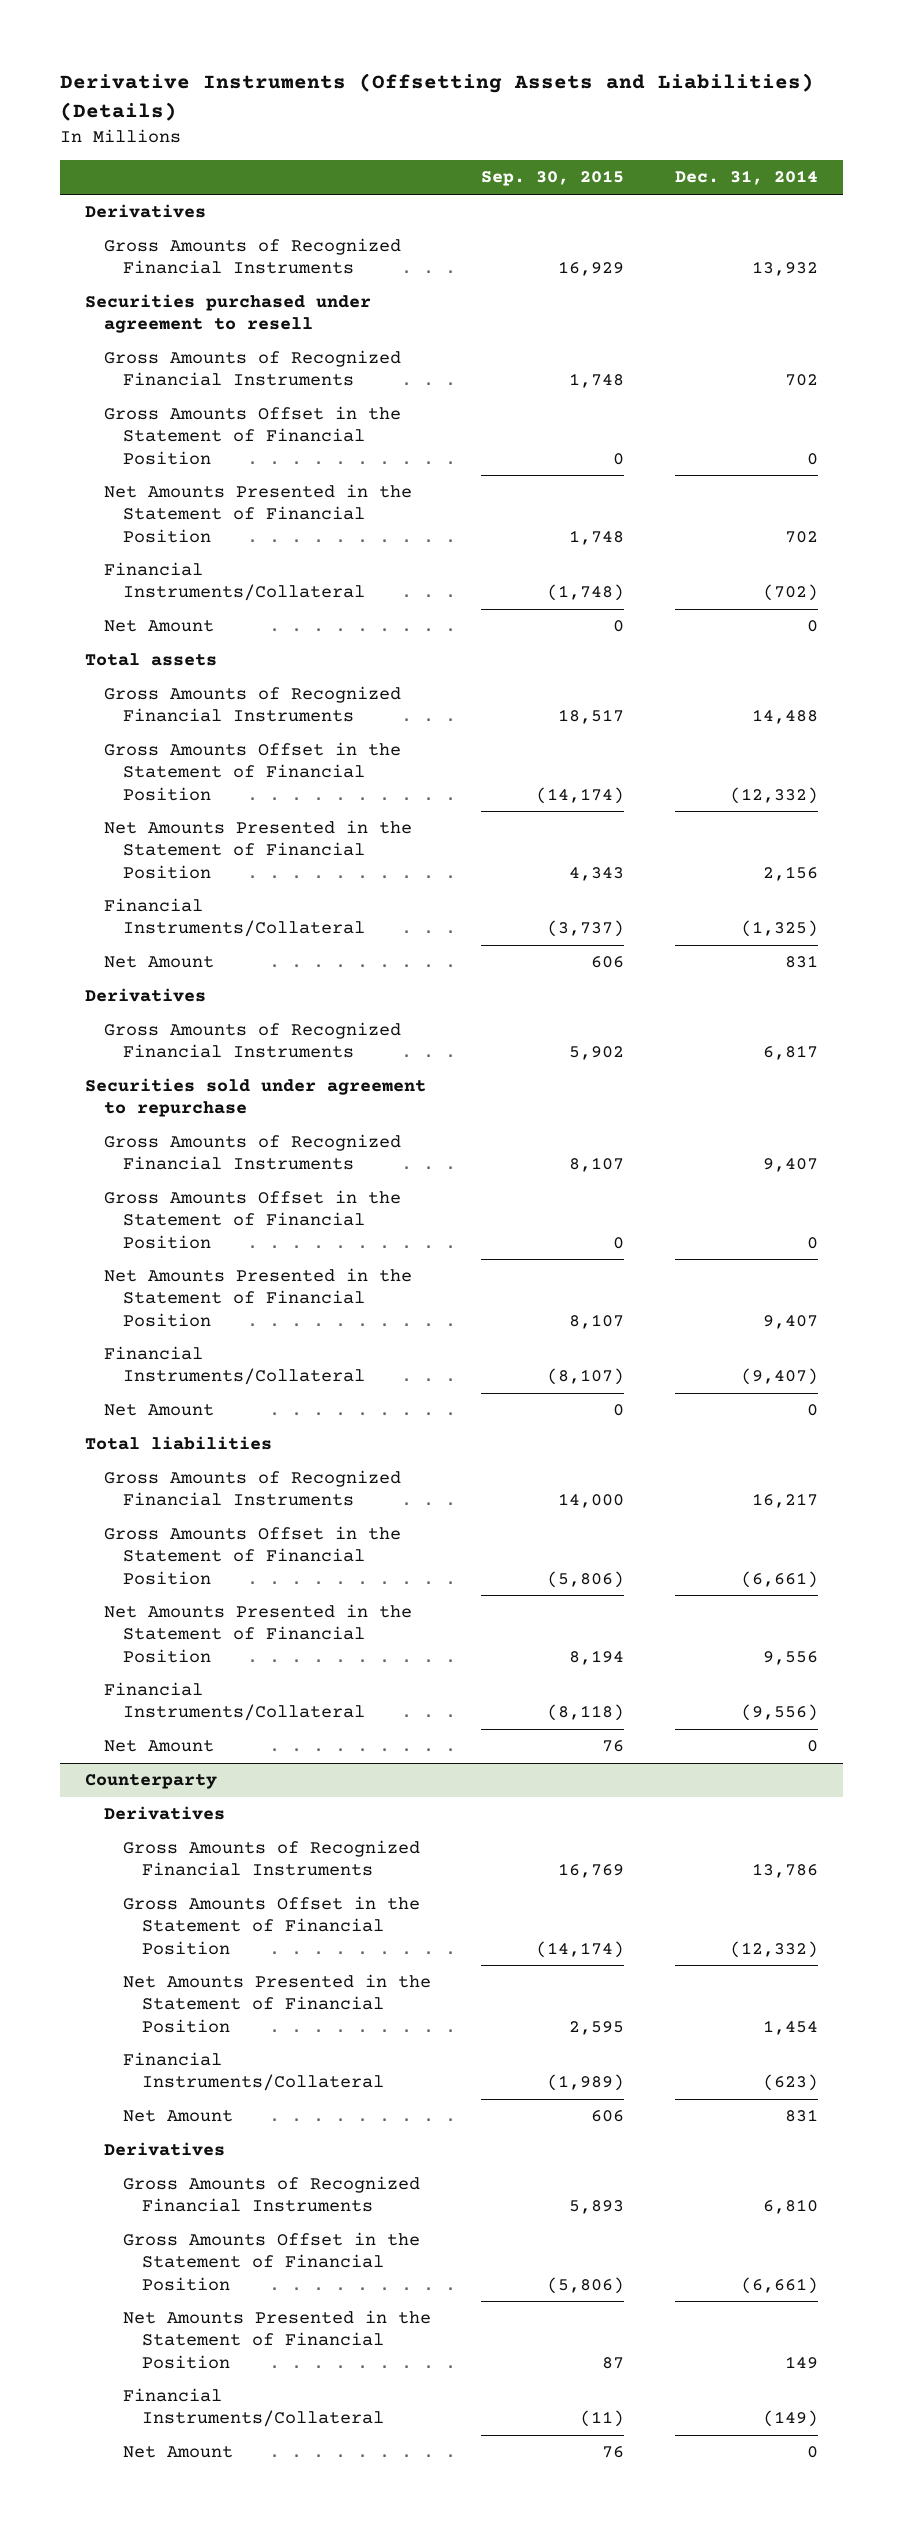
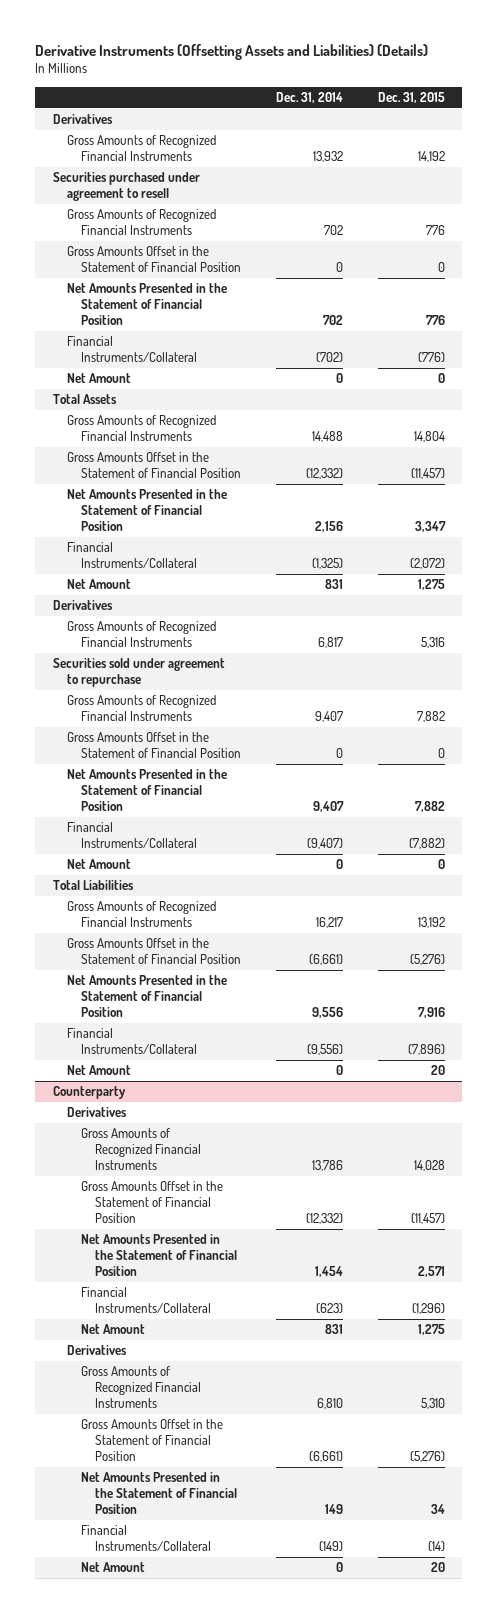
- | Sep. 30, 2015 | Dec. 31, 2014
+ | Dec. 31, 2014 | Dec. 31, 2015
- Total assets
+ Total Assets
- Total liabilities
+ Total Liabilities

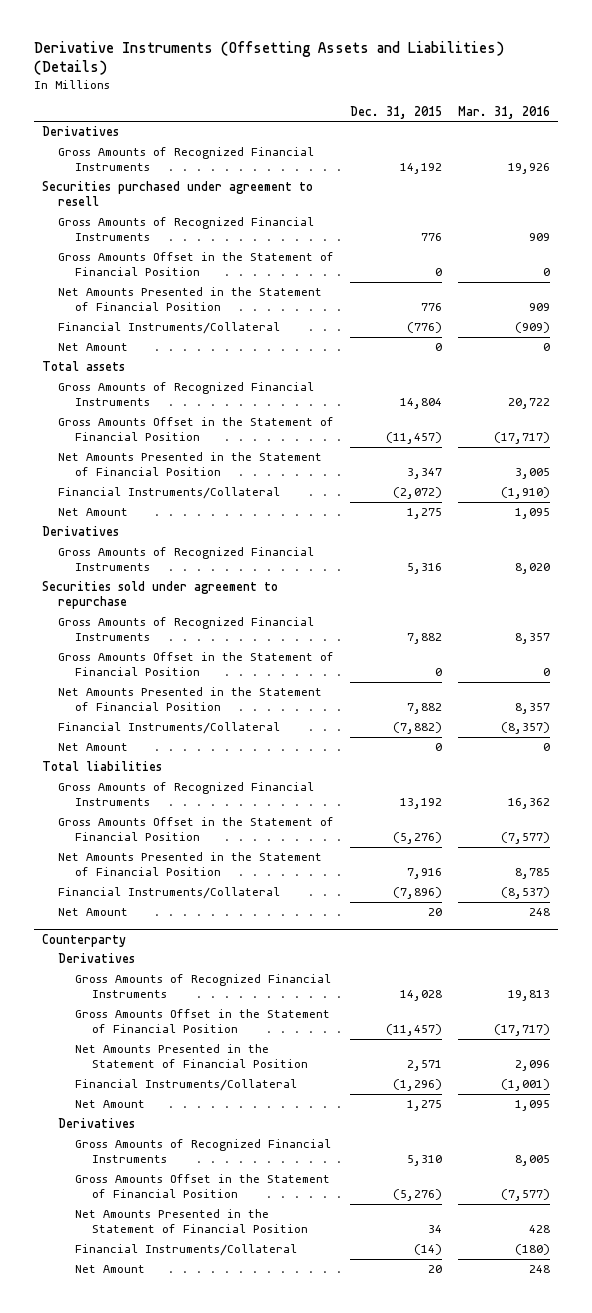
- | Dec. 31, 2014 | Dec. 31, 2015
+ | Dec. 31, 2015 | Mar. 31, 2016
- Total Assets
+ Total assets
- Total Liabilities
+ Total liabilities

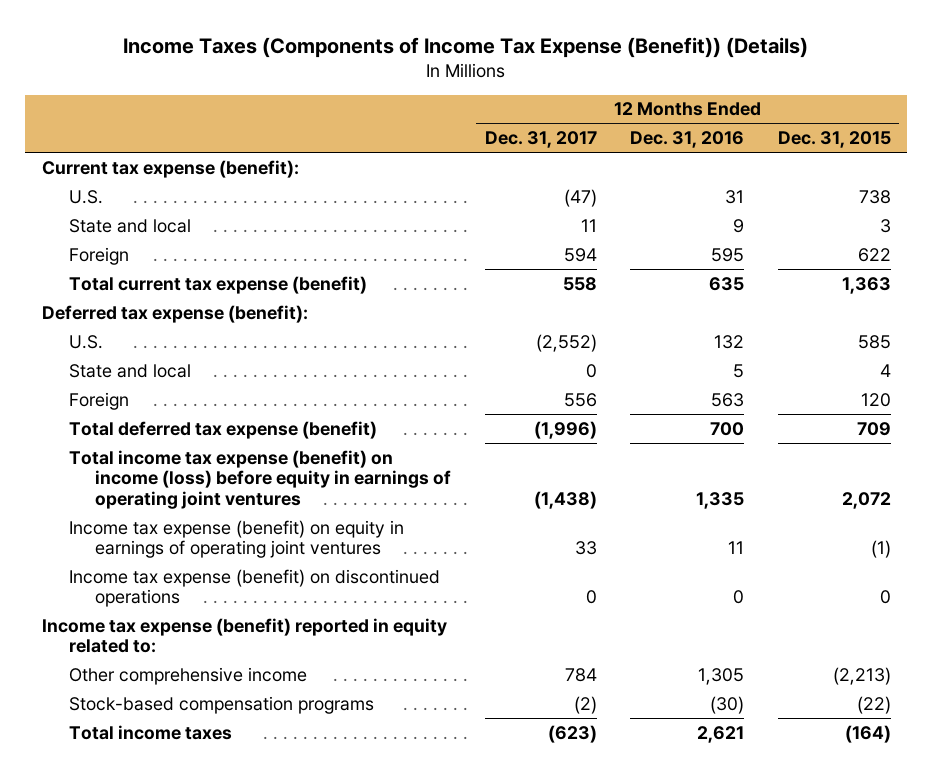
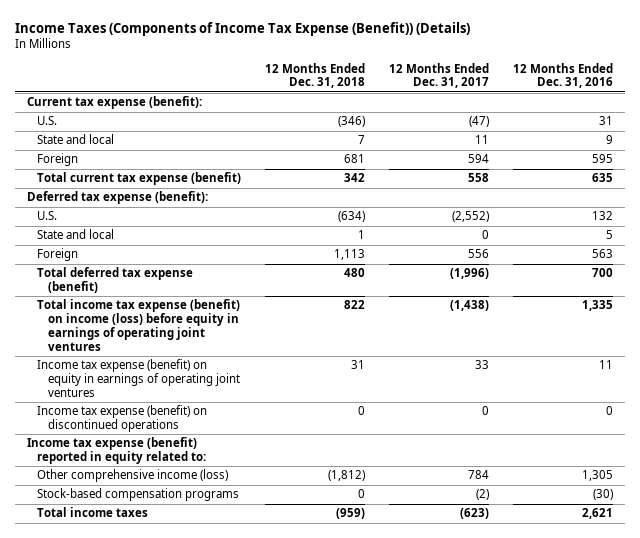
- | 12 Months Ended Dec. 31, 2017 | 12 Months Ended Dec. 31, 2016 | 12 Months Ended Dec. 31, 2015
+ | 12 Months Ended Dec. 31, 2018 | 12 Months Ended Dec. 31, 2017 | 12 Months Ended Dec. 31, 2016
- Other comprehensive income | 784 | 1,305 | (2,213)
+ Other comprehensive income (loss) | (1,812) | 784 | 1,305

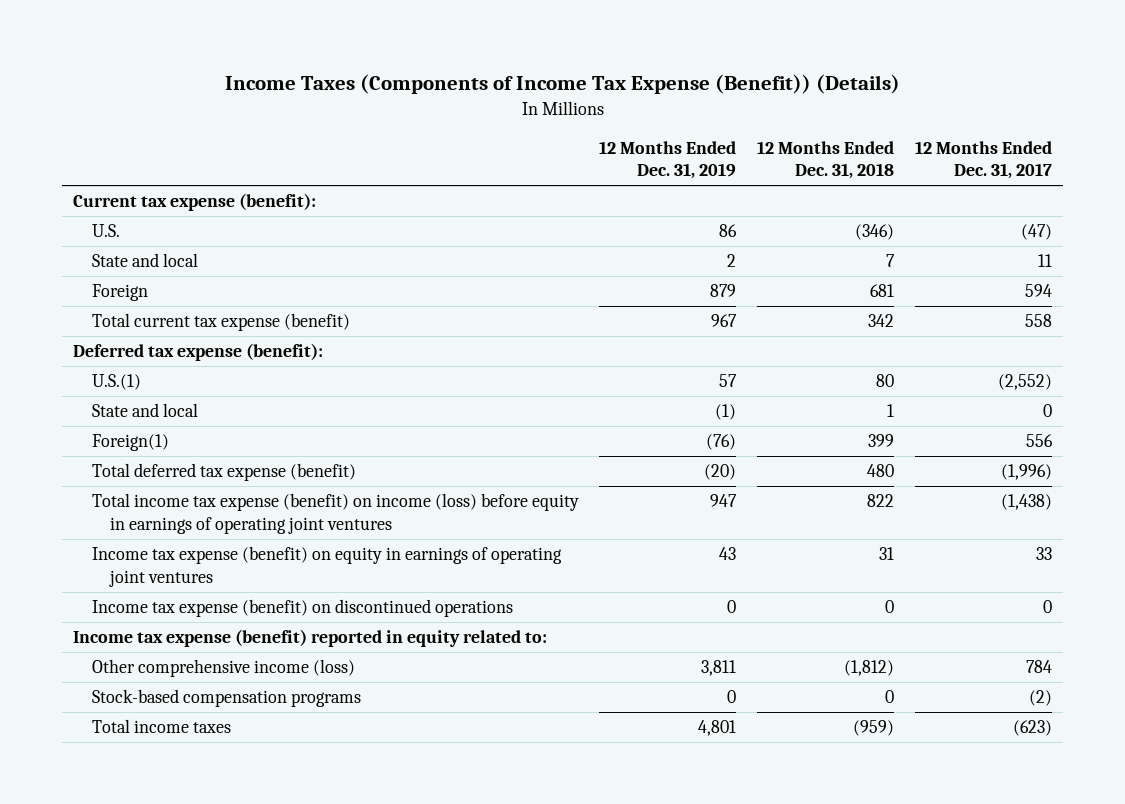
- | 12 Months Ended Dec. 31, 2018 | 12 Months Ended Dec. 31, 2017 | 12 Months Ended Dec. 31, 2016
+ | 12 Months Ended Dec. 31, 2019 | 12 Months Ended Dec. 31, 2018 | 12 Months Ended Dec. 31, 2017
- U.S. | (634) | (2,552) | 132
+ U.S.(1) | 57 | 80 | (2,552)
- Foreign | 1,113 | 556 | 563
+ Foreign(1) | (76) | 399 | 556

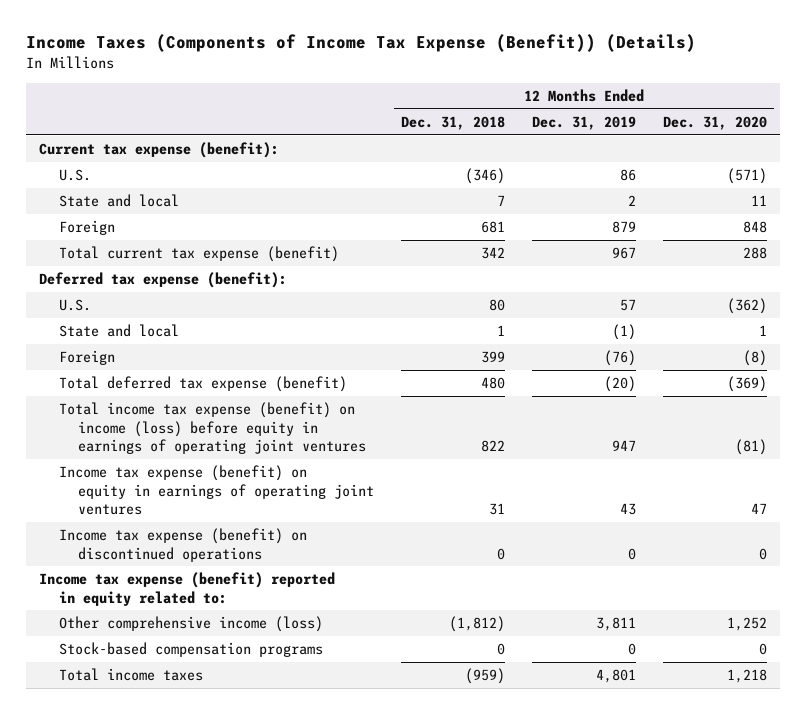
- | 12 Months Ended Dec. 31, 2019 | 12 Months Ended Dec. 31, 2018 | 12 Months Ended Dec. 31, 2017
+ | 12 Months Ended Dec. 31, 2018 | 12 Months Ended Dec. 31, 2019 | 12 Months Ended Dec. 31, 2020
- U.S.(1) | 57 | 80 | (2,552)
+ U.S. | 80 | 57 | (362)
- Foreign(1) | (76) | 399 | 556
+ Foreign | 399 | (76) | (8)

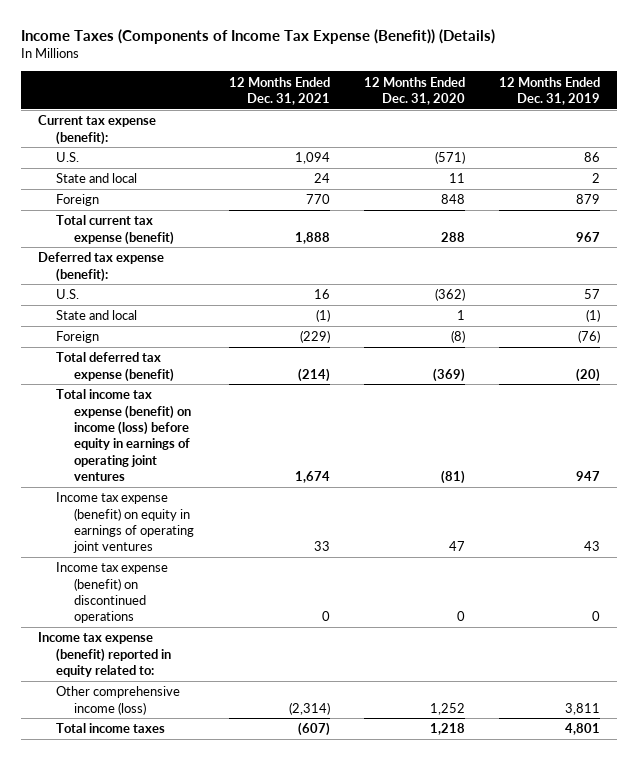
- | 12 Months Ended Dec. 31, 2018 | 12 Months Ended Dec. 31, 2019 | 12 Months Ended Dec. 31, 2020
+ | 12 Months Ended Dec. 31, 2021 | 12 Months Ended Dec. 31, 2020 | 12 Months Ended Dec. 31, 2019
- Stock-based compensation programs | 0 | 0 | 0

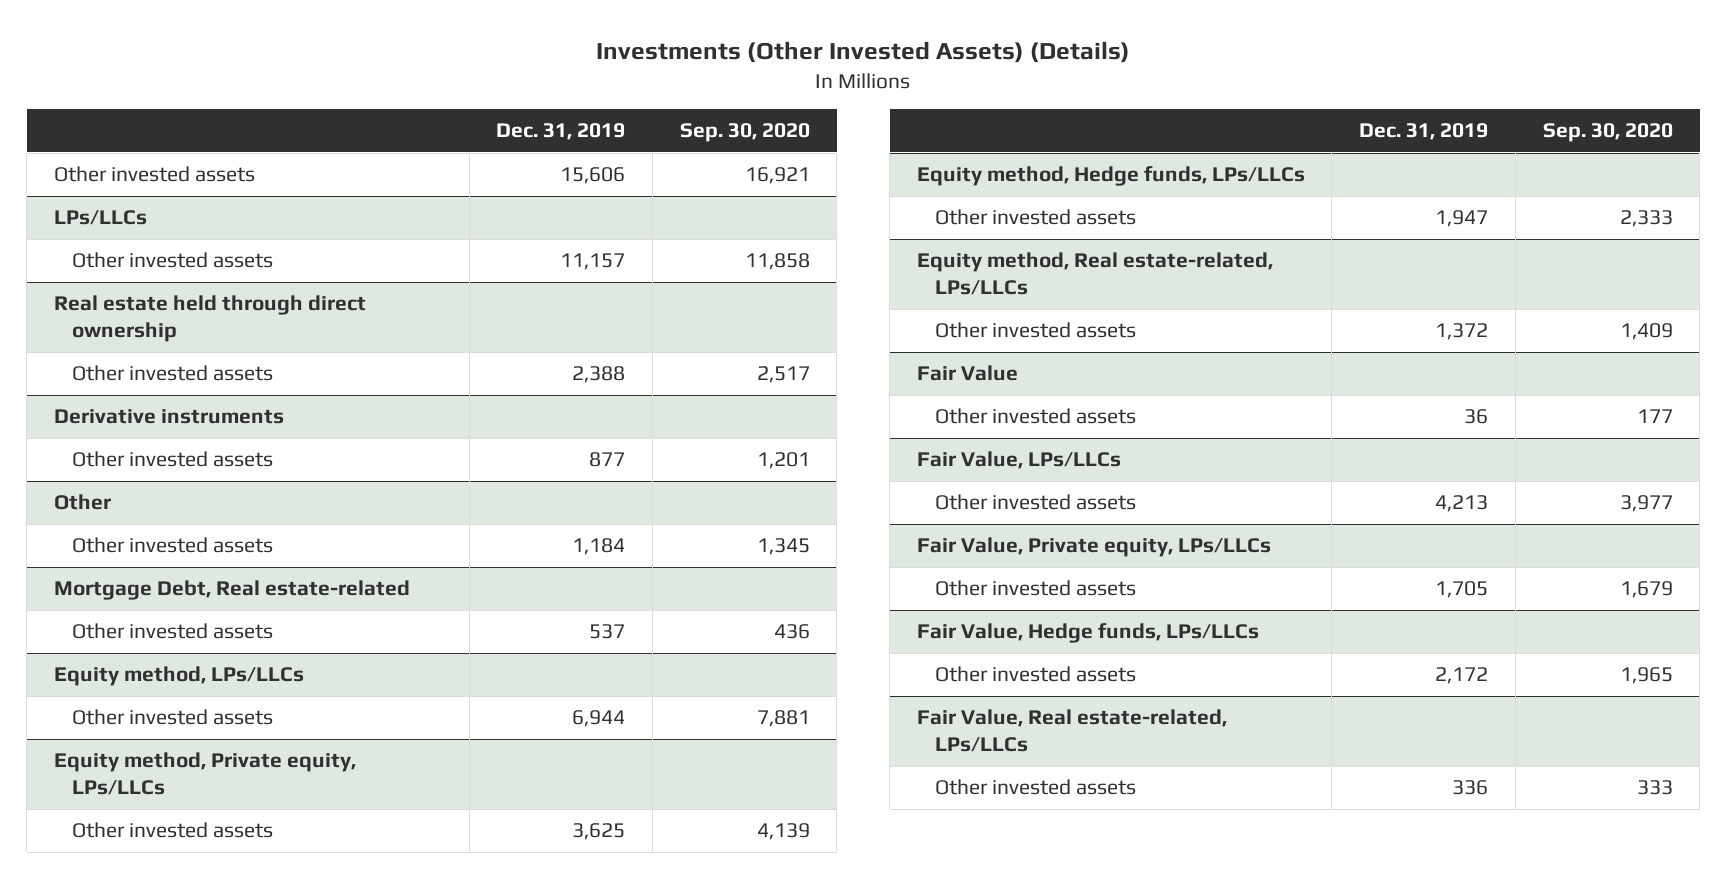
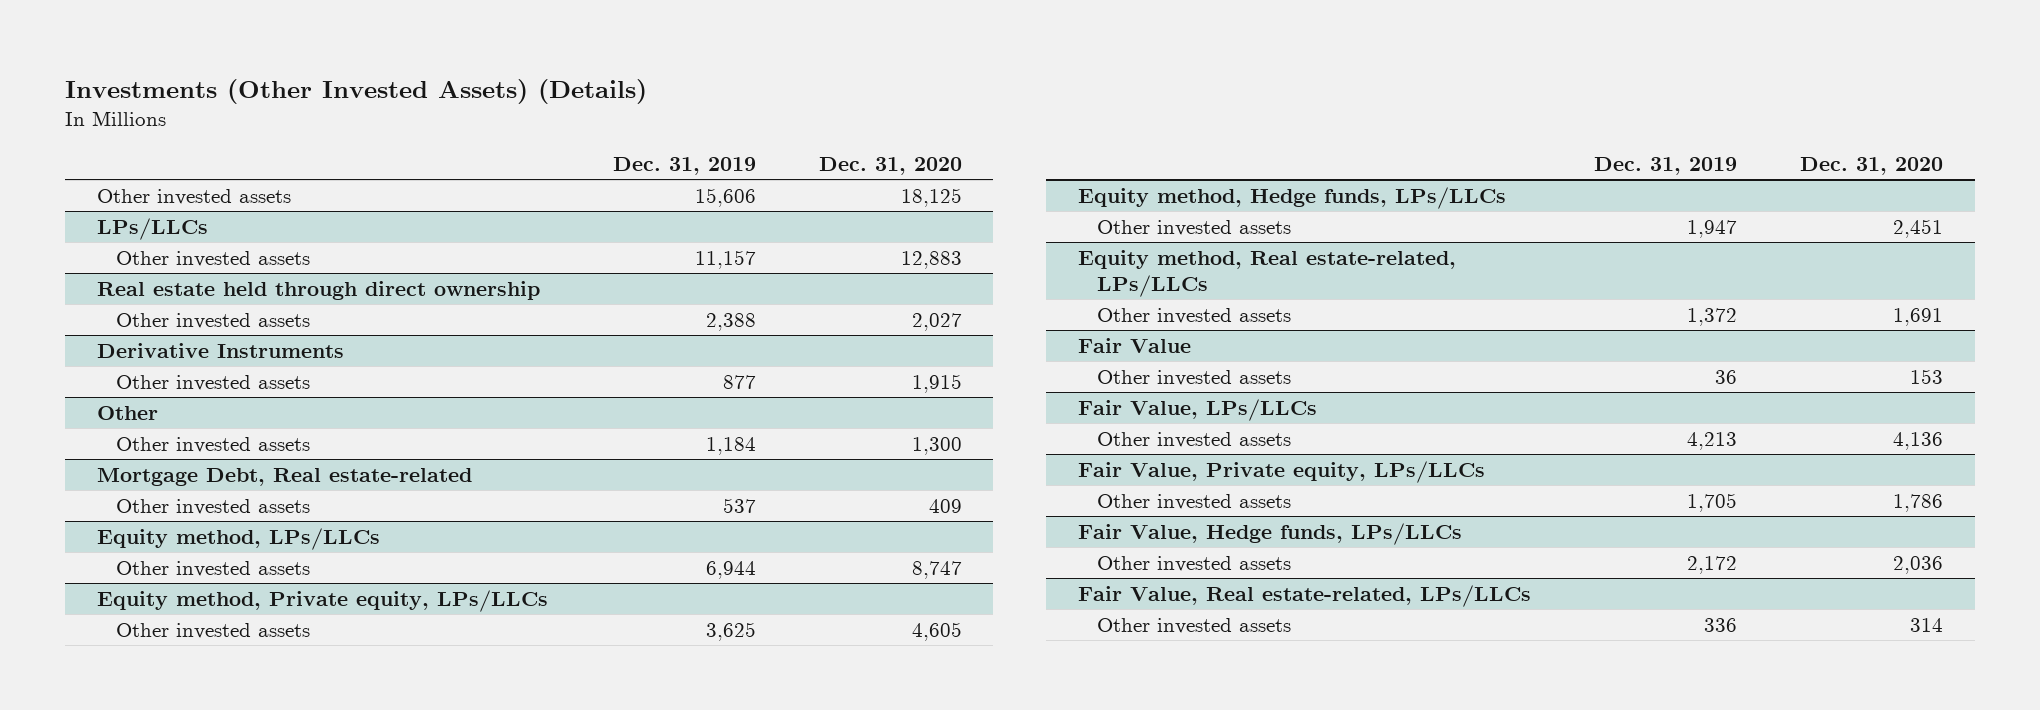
- | Dec. 31, 2019 | Sep. 30, 2020
+ | Dec. 31, 2019 | Dec. 31, 2020
- Derivative instruments
+ Derivative Instruments

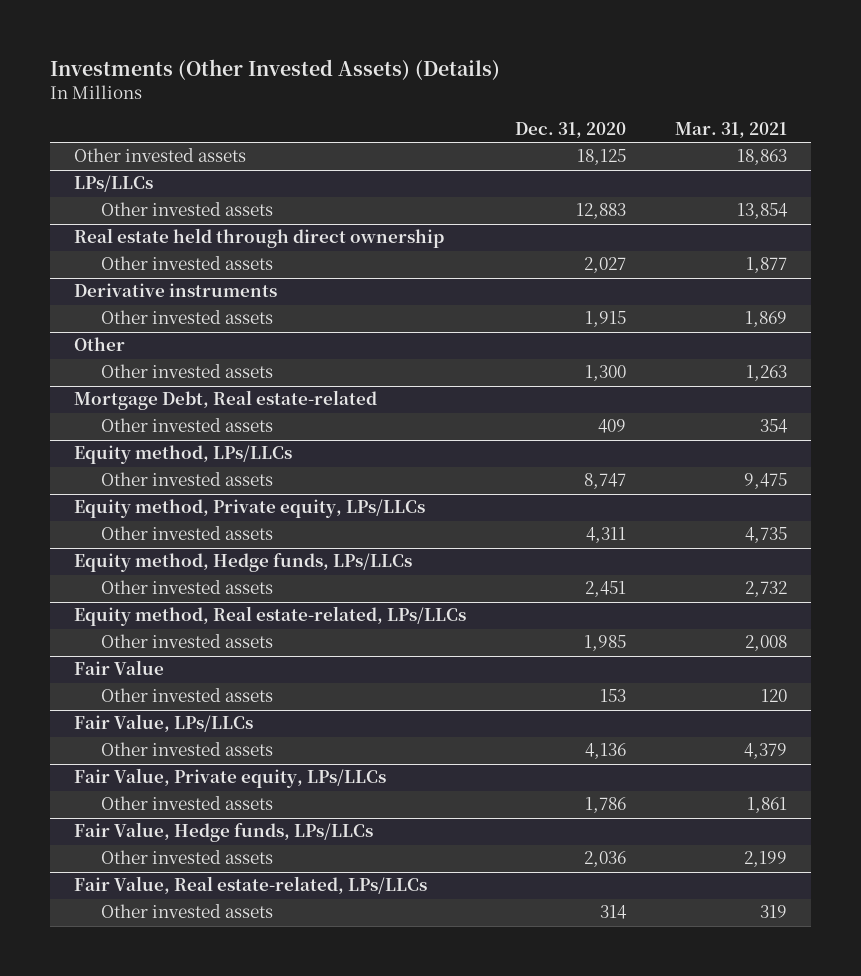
- | Dec. 31, 2019 | Dec. 31, 2020
+ | Dec. 31, 2020 | Mar. 31, 2021
- Derivative Instruments
+ Derivative instruments
@ Equity method, Private equity, LPs/LLCs
- Other invested assets | 3,625 | 4,605
+ Other invested assets | 4,311 | 4,735
@ Equity method, Real estate-related, LPs/LLCs
- Other invested assets | 1,372 | 1,691
+ Other invested assets | 1,985 | 2,008

